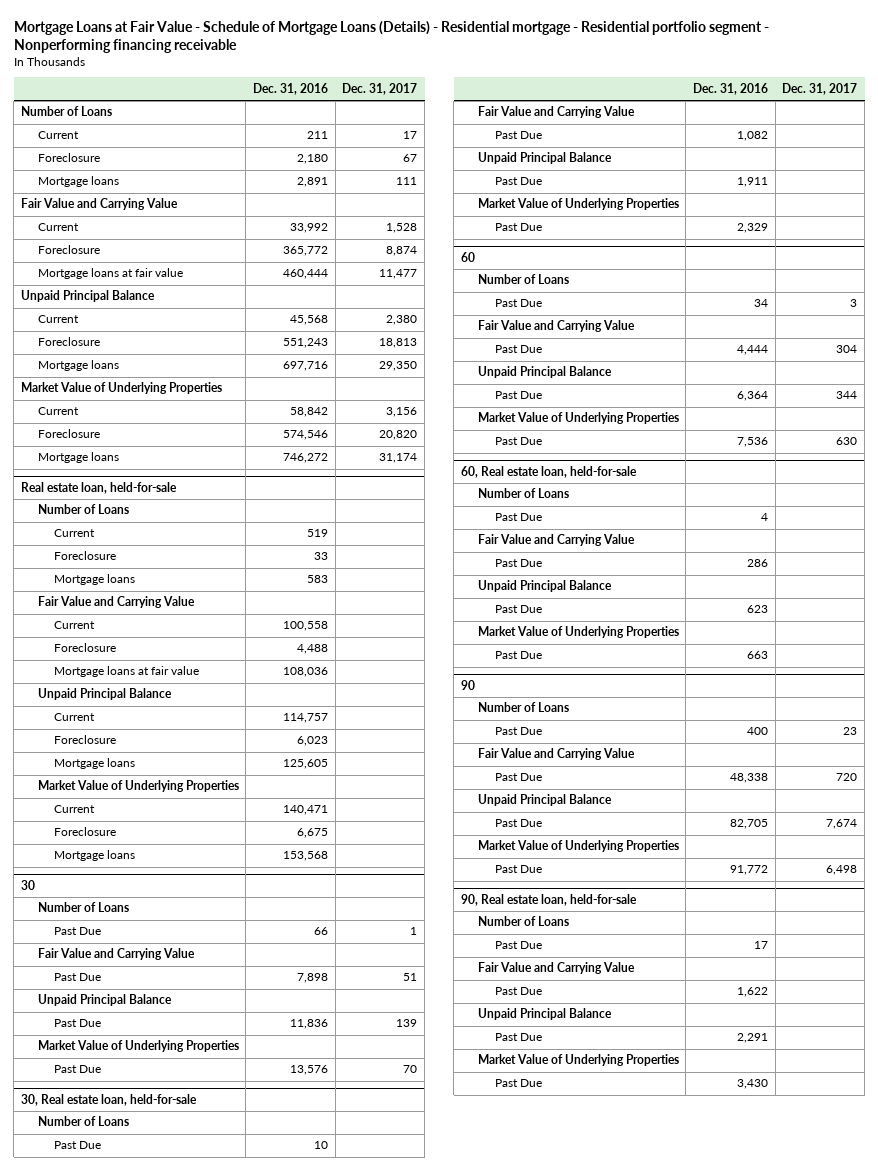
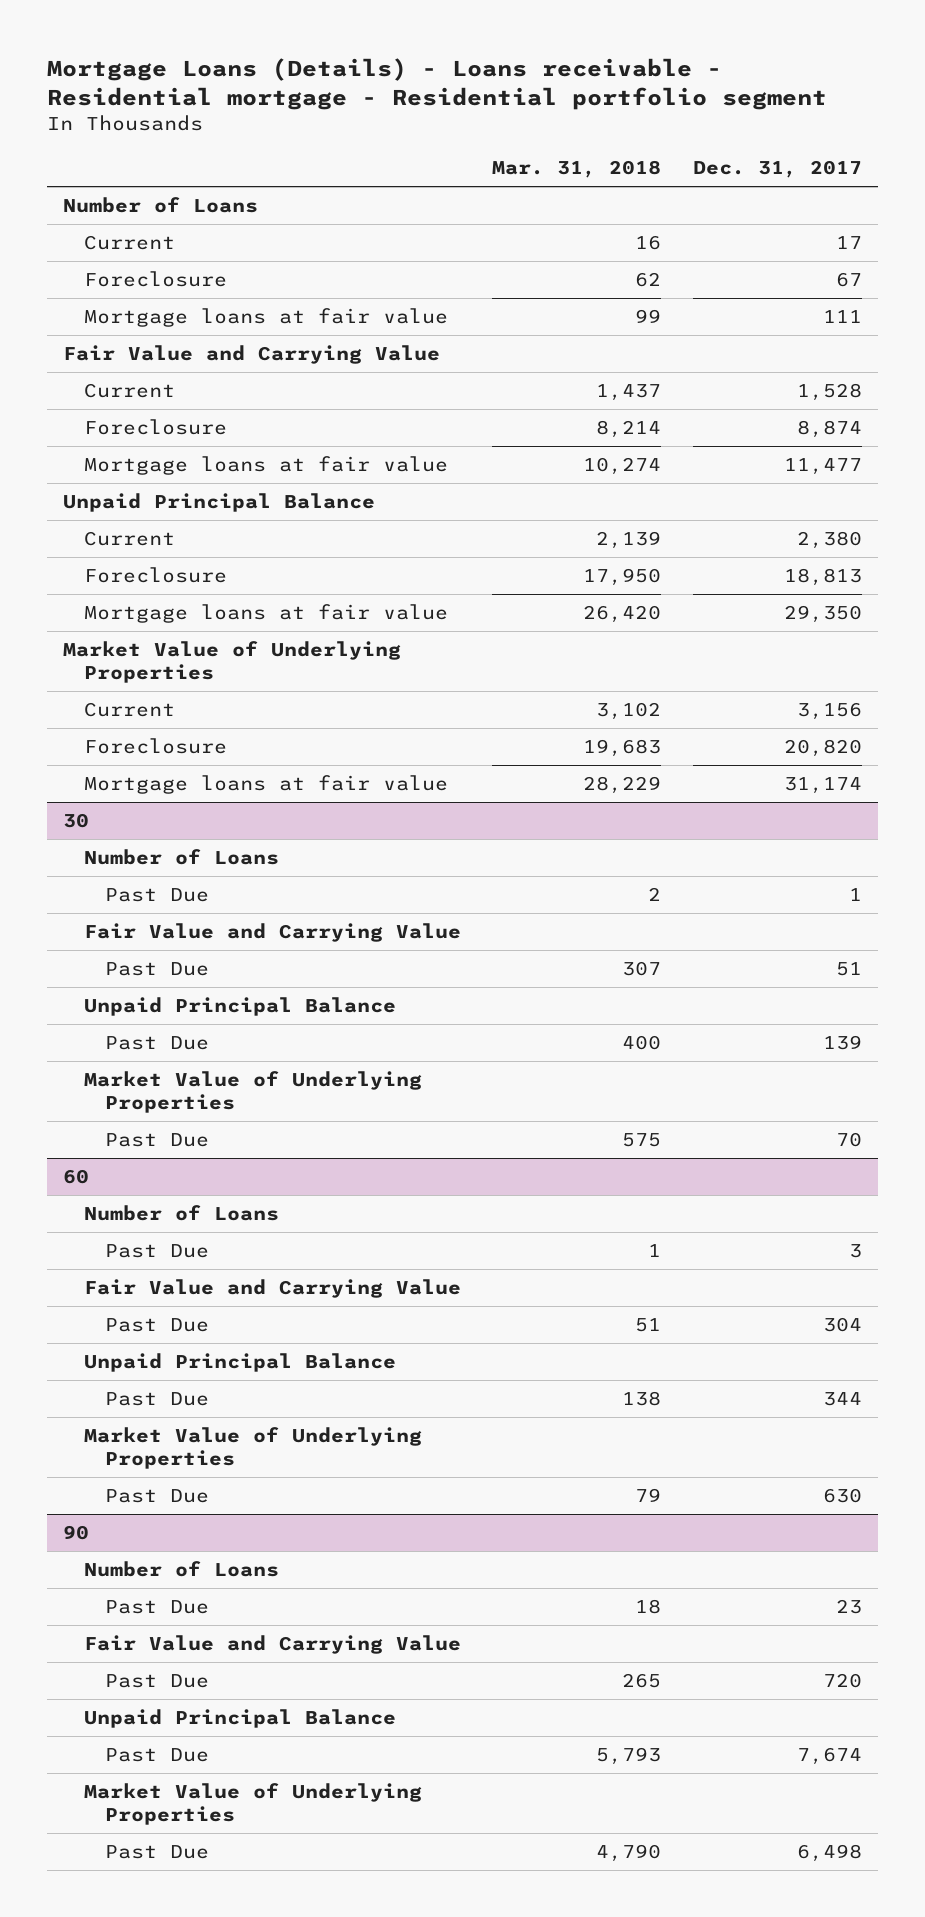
- Mortgage Loans at Fair Value - Schedule of Mortgage Loans (Details) - Residential mortgage - Residential portfolio segment - Nonperforming financing receivable
+ Mortgage Loans (Details) - Loans receivable - Residential mortgage - Residential portfolio segment
- | Dec. 31, 2016 | Dec. 31, 2017
+ | Mar. 31, 2018 | Dec. 31, 2017
- Mortgage loans | 2,891 | 111
+ Mortgage loans at fair value | 99 | 111
- Mortgage loans | 697,716 | 29,350
+ Mortgage loans at fair value | 26,420 | 29,350
- Mortgage loans | 746,272 | 31,174
- Real estate loan, held-for-sale
- Number of Loans
- Current | 519 |
- Foreclosure | 33 |
- Mortgage loans | 583 |
- Fair Value and Carrying Value
- Current | 100,558 |
- Foreclosure | 4,488 |
- Mortgage loans at fair value | 108,036 |
- Unpaid Principal Balance
- Current | 114,757 |
- Foreclosure | 6,023 |
- Mortgage loans | 125,605 |
- Market Value of Underlying Properties
- Current | 140,471 |
- Foreclosure | 6,675 |
- Mortgage loans | 153,568 |
+ Mortgage loans at fair value | 28,229 | 31,174
- 30, Real estate loan, held-for-sale
- Number of Loans
- Past Due | 10 |
- Fair Value and Carrying Value
- Past Due | 1,082 |
- Unpaid Principal Balance
- Past Due | 1,911 |
- Market Value of Underlying Properties
- Past Due | 2,329 |
- 60, Real estate loan, held-for-sale
- Number of Loans
- Past Due | 4 |
- Fair Value and Carrying Value
- Past Due | 286 |
- Unpaid Principal Balance
- Past Due | 623 |
- Market Value of Underlying Properties
- Past Due | 663 |
- 90, Real estate loan, held-for-sale
- Number of Loans
- Past Due | 17 |
- Fair Value and Carrying Value
- Past Due | 1,622 |
- Unpaid Principal Balance
- Past Due | 2,291 |
- Market Value of Underlying Properties
- Past Due | 3,430 |

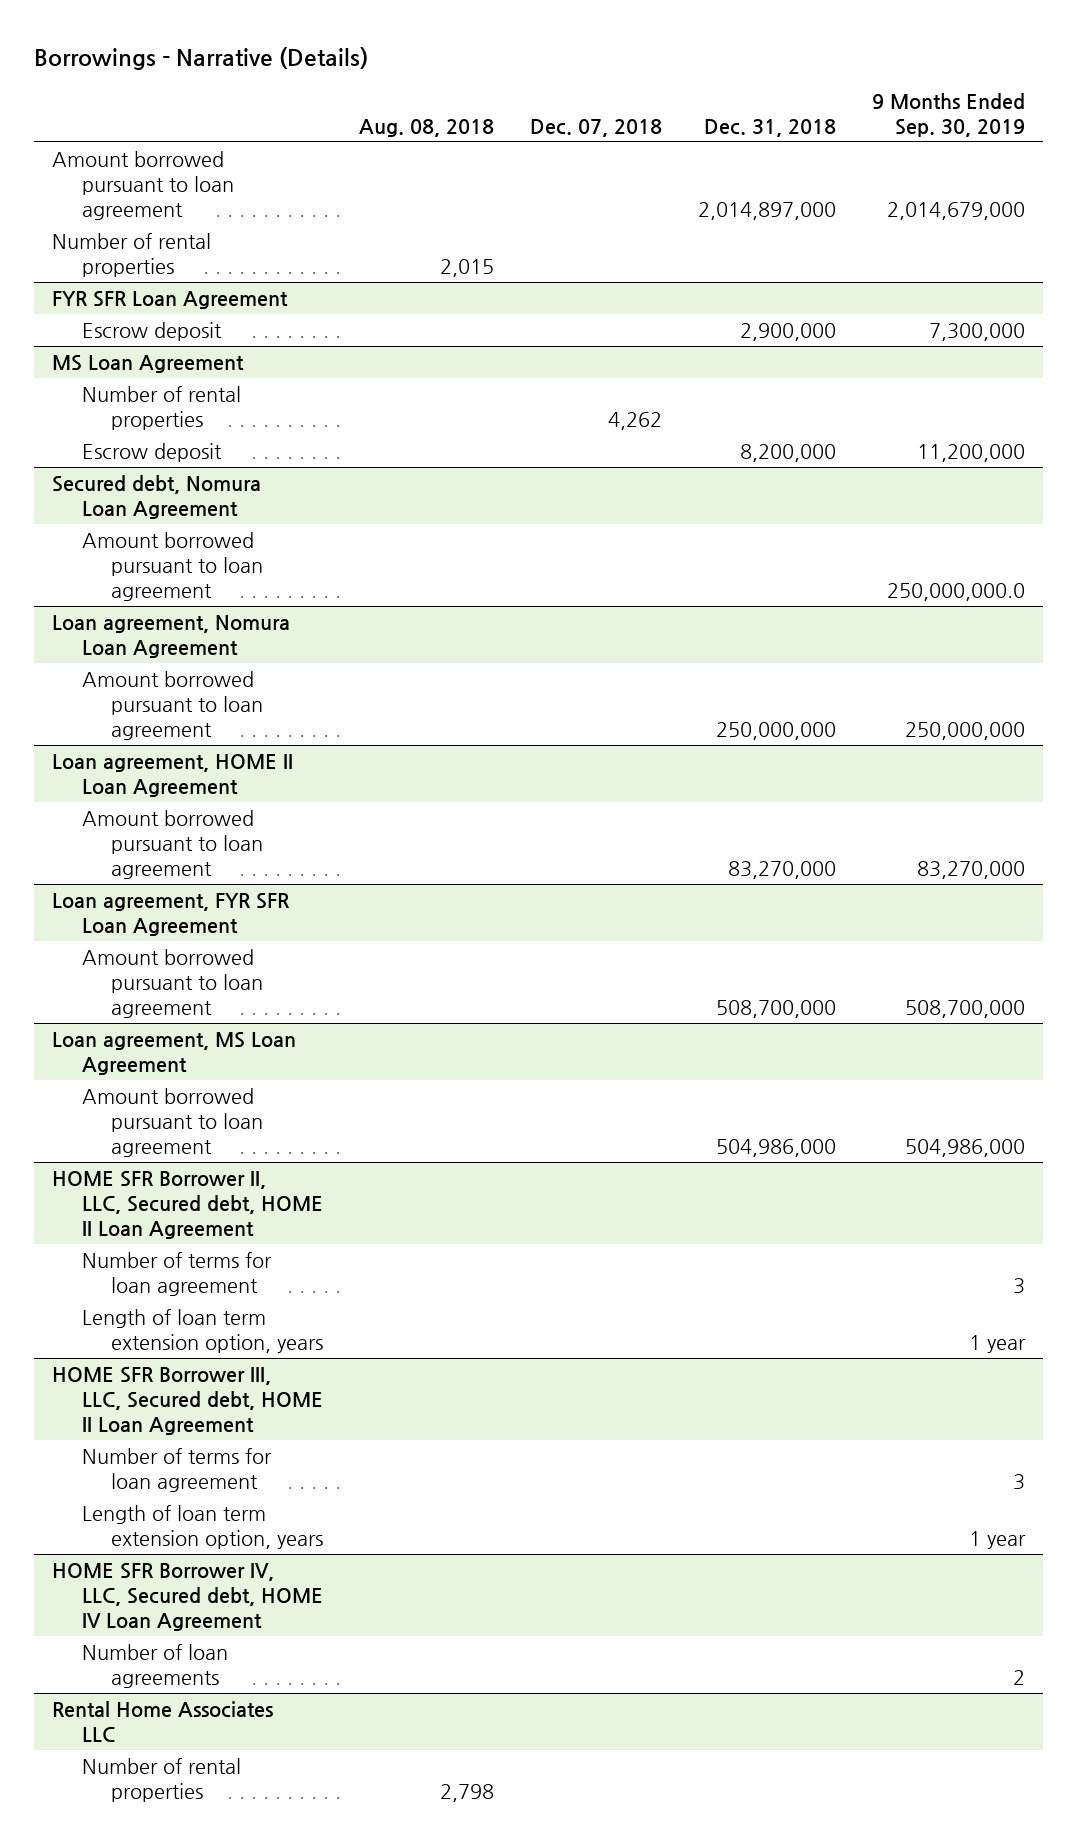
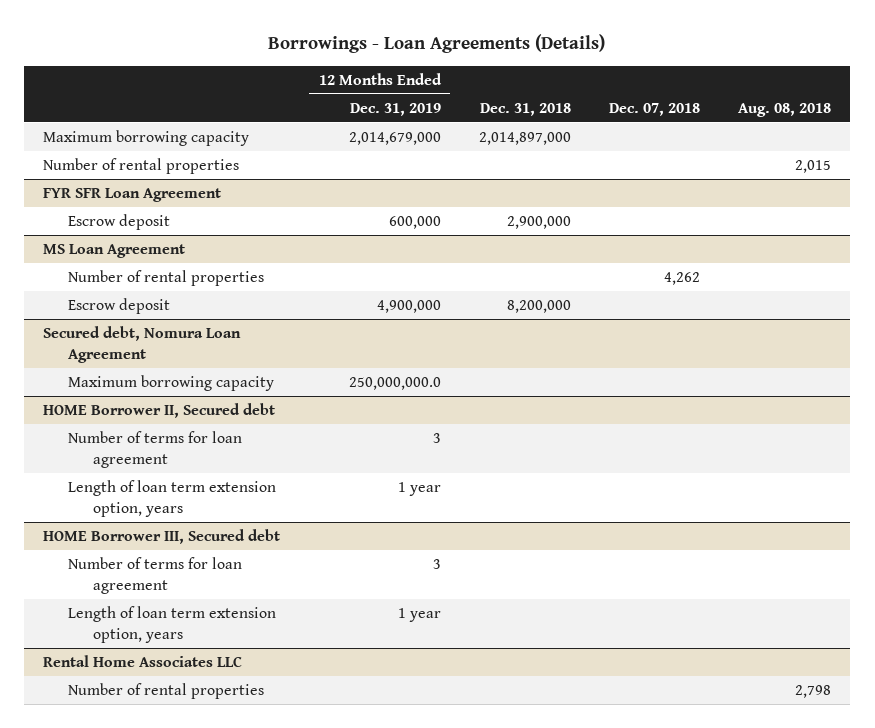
- Borrowings - Narrative (Details)
+ Borrowings - Loan Agreements (Details)
- | Aug. 08, 2018 | Dec. 07, 2018 | Dec. 31, 2018 | 9 Months Ended Sep. 30, 2019
+ | 12 Months Ended Dec. 31, 2019 | Dec. 31, 2018 | Dec. 07, 2018 | Aug. 08, 2018
- Amount borrowed pursuant to loan agreement | | | 2,014,897,000 | 2,014,679,000
+ Maximum borrowing capacity | 2,014,679,000 | 2,014,897,000 | |
@ Secured debt, Nomura Loan Agreement
- Amount borrowed pursuant to loan agreement | | | | 250,000,000.0
- Loan agreement, Nomura Loan Agreement
- Amount borrowed pursuant to loan agreement | | | 250,000,000 | 250,000,000
- Loan agreement, HOME II Loan Agreement
- Amount borrowed pursuant to loan agreement | | | 83,270,000 | 83,270,000
- Loan agreement, FYR SFR Loan Agreement
- Amount borrowed pursuant to loan agreement | | | 508,700,000 | 508,700,000
- Loan agreement, MS Loan Agreement
- Amount borrowed pursuant to loan agreement | | | 504,986,000 | 504,986,000
- HOME SFR Borrower II, LLC, Secured debt, HOME II Loan Agreement
@ Secured debt, Nomura Loan Agreement
+ Maximum borrowing capacity | 250,000,000.0 | | |
+ HOME Borrower II, Secured debt
- HOME SFR Borrower III, LLC, Secured debt, HOME II Loan Agreement
+ HOME Borrower III, Secured debt
- HOME SFR Borrower IV, LLC, Secured debt, HOME IV Loan Agreement
- Number of loan agreements | | | | 2

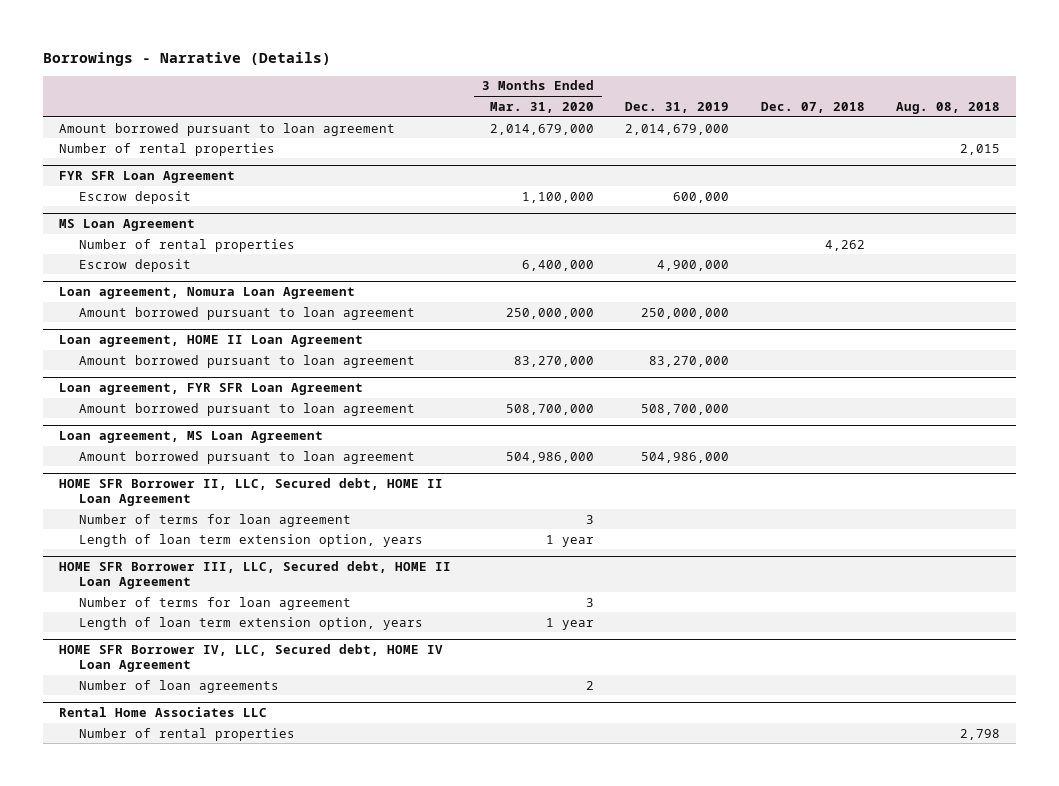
- Borrowings - Loan Agreements (Details)
+ Borrowings - Narrative (Details)
- | 12 Months Ended Dec. 31, 2019 | Dec. 31, 2018 | Dec. 07, 2018 | Aug. 08, 2018
+ | 3 Months Ended Mar. 31, 2020 | Dec. 31, 2019 | Dec. 07, 2018 | Aug. 08, 2018
- Maximum borrowing capacity | 2,014,679,000 | 2,014,897,000 | |
+ Amount borrowed pursuant to loan agreement | 2,014,679,000 | 2,014,679,000 | |
- Secured debt, Nomura Loan Agreement
- Maximum borrowing capacity | 250,000,000.0 | | |
- HOME Borrower II, Secured debt
+ Loan agreement, Nomura Loan Agreement
+ Amount borrowed pursuant to loan agreement | 250,000,000 | 250,000,000 | |
+ Loan agreement, HOME II Loan Agreement
+ Amount borrowed pursuant to loan agreement | 83,270,000 | 83,270,000 | |
+ Loan agreement, FYR SFR Loan Agreement
+ Amount borrowed pursuant to loan agreement | 508,700,000 | 508,700,000 | |
+ Loan agreement, MS Loan Agreement
+ Amount borrowed pursuant to loan agreement | 504,986,000 | 504,986,000 | |
+ HOME SFR Borrower II, LLC, Secured debt, HOME II Loan Agreement
- HOME Borrower III, Secured debt
+ HOME SFR Borrower III, LLC, Secured debt, HOME II Loan Agreement
+ HOME SFR Borrower IV, LLC, Secured debt, HOME IV Loan Agreement
+ Number of loan agreements | 2 | | |

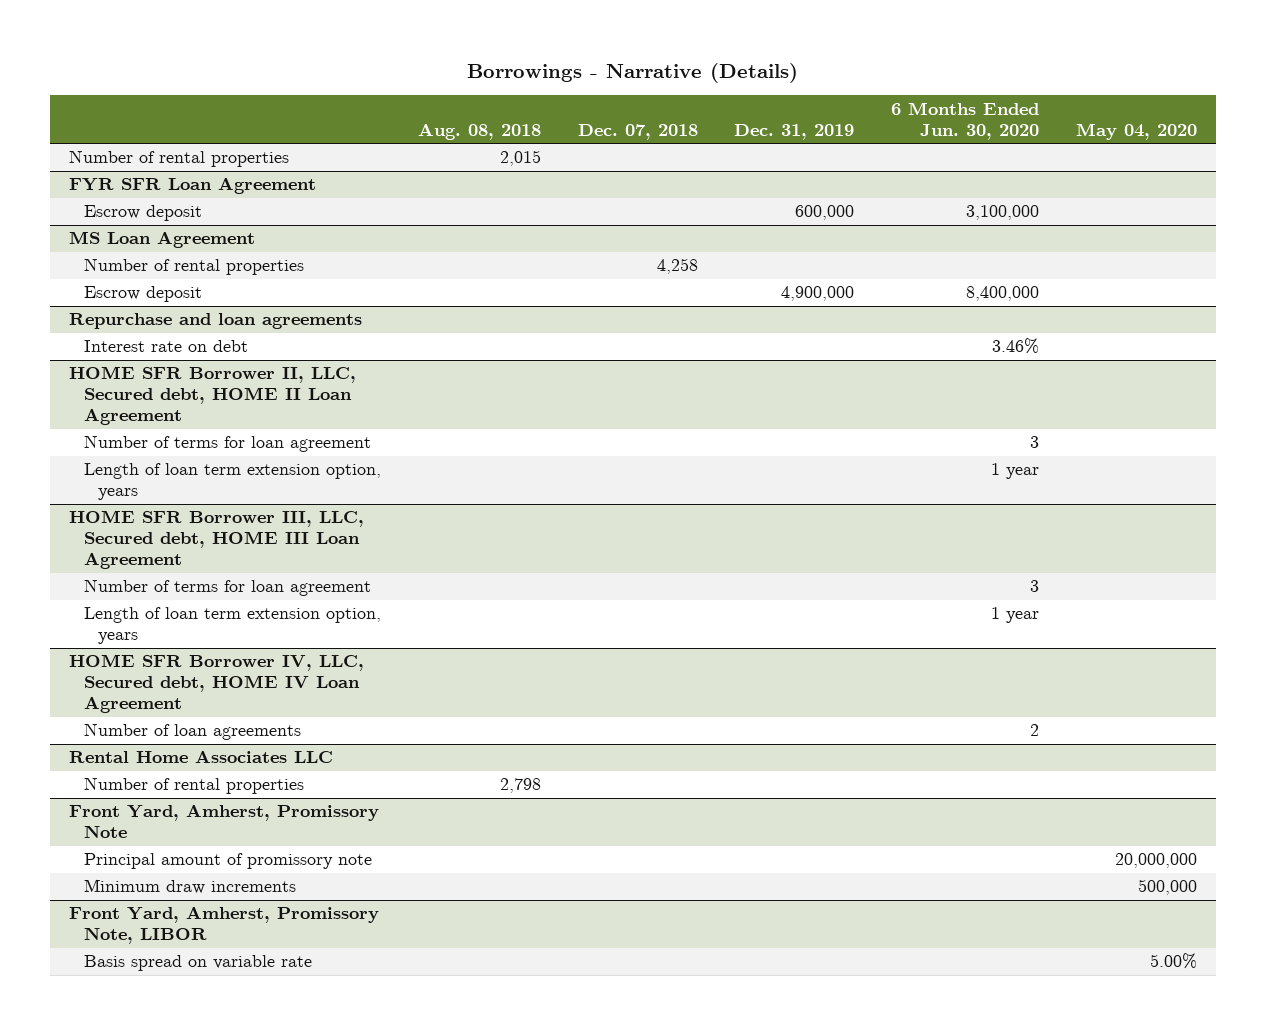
- | 3 Months Ended Mar. 31, 2020 | Dec. 31, 2019 | Dec. 07, 2018 | Aug. 08, 2018
+ | Aug. 08, 2018 | Dec. 07, 2018 | Dec. 31, 2019 | 6 Months Ended Jun. 30, 2020 | May 04, 2020
- Amount borrowed pursuant to loan agreement | 2,014,679,000 | 2,014,679,000 | |
@ MS Loan Agreement
- Number of rental properties | | | 4,262 |
+ Number of rental properties | | 4,258 | | |
- Loan agreement, Nomura Loan Agreement
- Amount borrowed pursuant to loan agreement | 250,000,000 | 250,000,000 | |
- Loan agreement, HOME II Loan Agreement
- Amount borrowed pursuant to loan agreement | 83,270,000 | 83,270,000 | |
- Loan agreement, FYR SFR Loan Agreement
- Amount borrowed pursuant to loan agreement | 508,700,000 | 508,700,000 | |
- Loan agreement, MS Loan Agreement
- Amount borrowed pursuant to loan agreement | 504,986,000 | 504,986,000 | |
+ Repurchase and loan agreements
+ Interest rate on debt | | | | 3.46% |
- HOME SFR Borrower III, LLC, Secured debt, HOME II Loan Agreement
+ HOME SFR Borrower III, LLC, Secured debt, HOME III Loan Agreement
+ Front Yard, Amherst, Promissory Note
+ Principal amount of promissory note | | | | | 20,000,000
+ Minimum draw increments | | | | | 500,000
+ Front Yard, Amherst, Promissory Note, LIBOR
+ Basis spread on variable rate | | | | | 5.00%

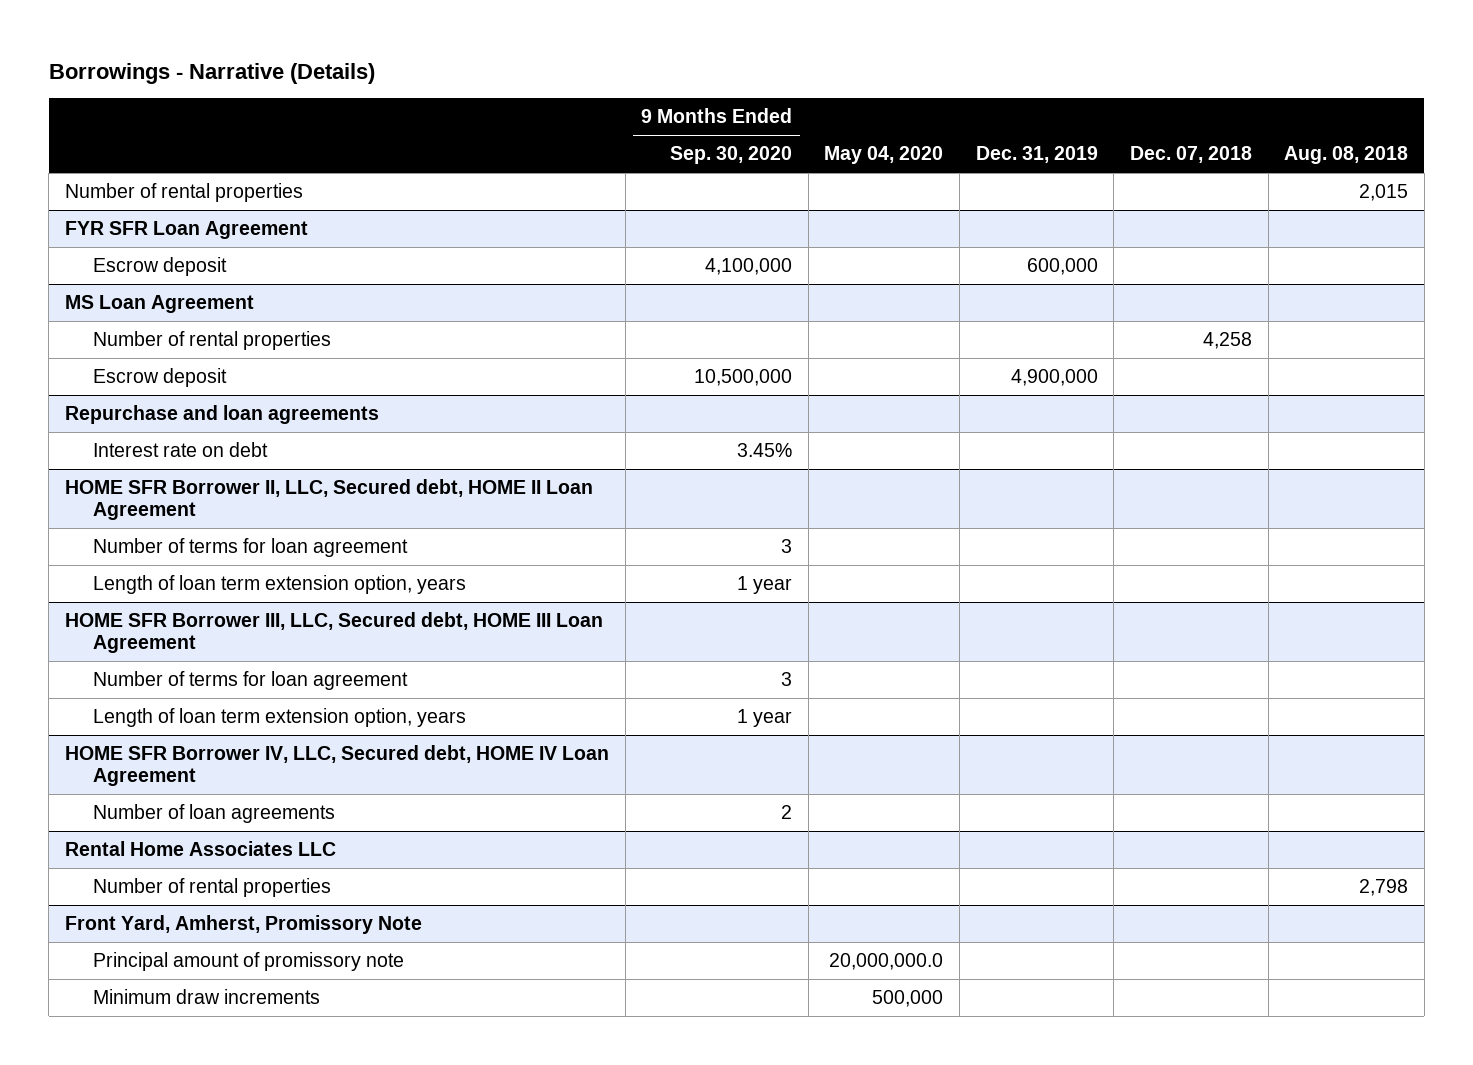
- | Aug. 08, 2018 | Dec. 07, 2018 | Dec. 31, 2019 | 6 Months Ended Jun. 30, 2020 | May 04, 2020
+ | 9 Months Ended Sep. 30, 2020 | May 04, 2020 | Dec. 31, 2019 | Dec. 07, 2018 | Aug. 08, 2018
@ Front Yard, Amherst, Promissory Note
- Principal amount of promissory note | | | | | 20,000,000
+ Principal amount of promissory note | | 20,000,000.0 | | |
- Front Yard, Amherst, Promissory Note, LIBOR
- Basis spread on variable rate | | | | | 5.00%

